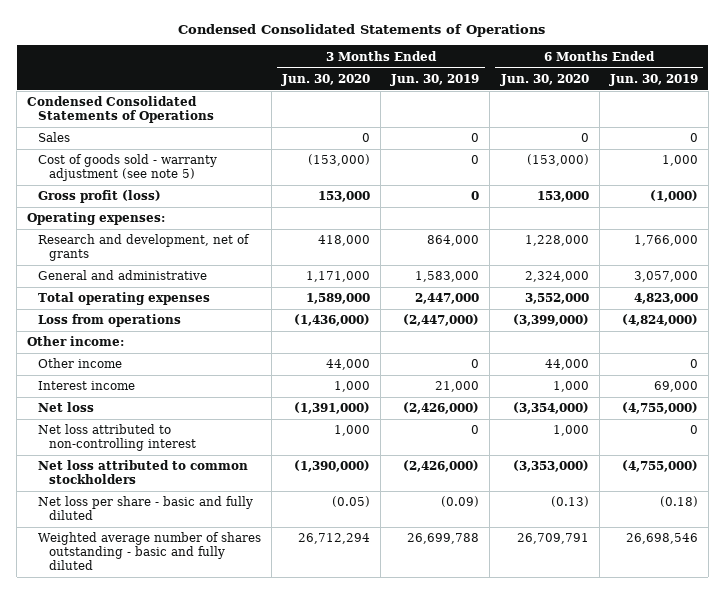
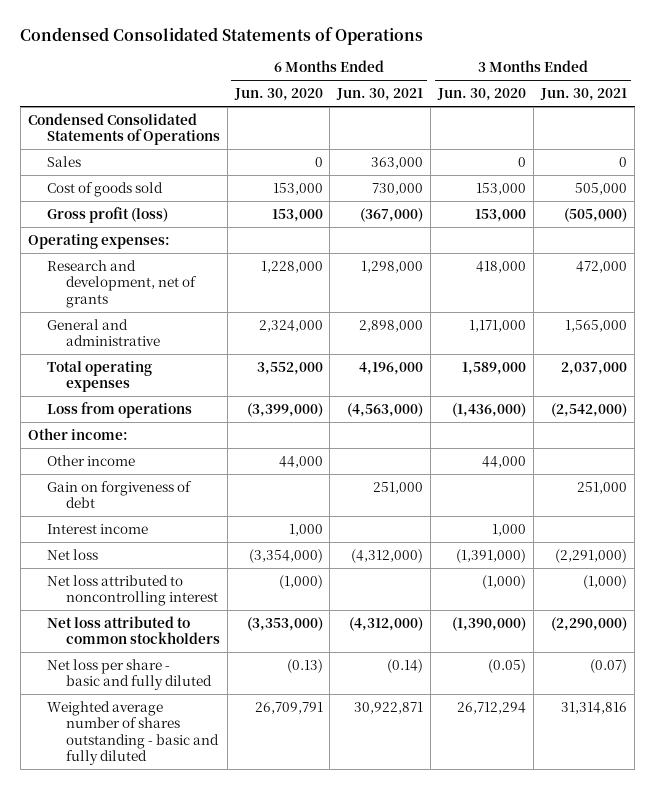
- | 3 Months Ended Jun. 30, 2020 | 3 Months Ended Jun. 30, 2019 | 6 Months Ended Jun. 30, 2020 | 6 Months Ended Jun. 30, 2019
+ | 6 Months Ended Jun. 30, 2020 | 6 Months Ended Jun. 30, 2021 | 3 Months Ended Jun. 30, 2020 | 3 Months Ended Jun. 30, 2021
- Cost of goods sold - warranty adjustment (see note 5) | (153,000) | 0 | (153,000) | 1,000
+ Cost of goods sold | 153,000 | 730,000 | 153,000 | 505,000
+ Gain on forgiveness of debt | | 251,000 | | 251,000
- Net loss attributed to non-controlling interest | 1,000 | 0 | 1,000 | 0
+ Net loss attributed to noncontrolling interest | (1,000) | | (1,000) | (1,000)

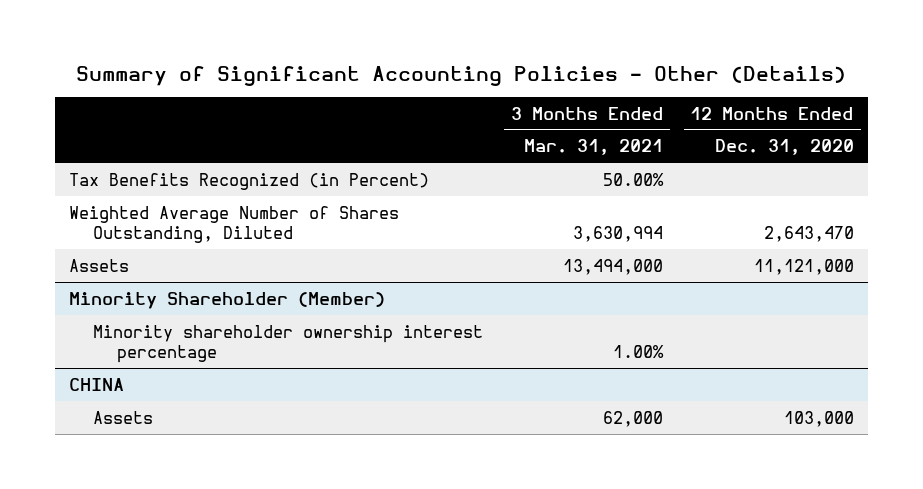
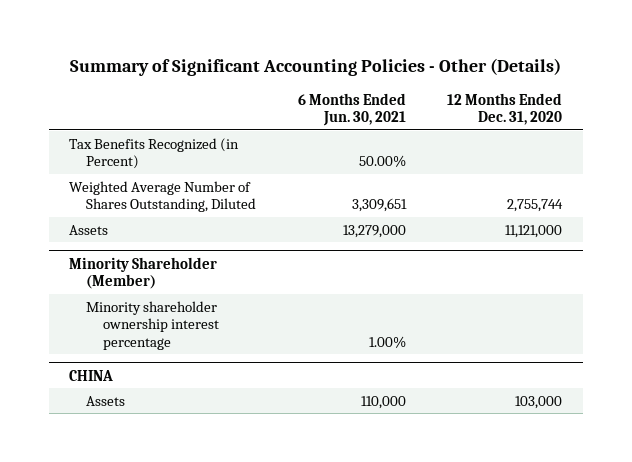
- | 3 Months Ended Mar. 31, 2021 | 12 Months Ended Dec. 31, 2020
+ | 6 Months Ended Jun. 30, 2021 | 12 Months Ended Dec. 31, 2020
- Weighted Average Number of Shares Outstanding, Diluted | 3,630,994 | 2,643,470
+ Weighted Average Number of Shares Outstanding, Diluted | 3,309,651 | 2,755,744

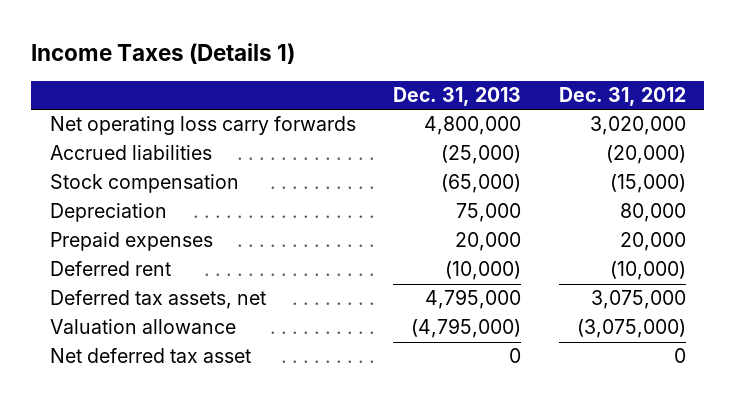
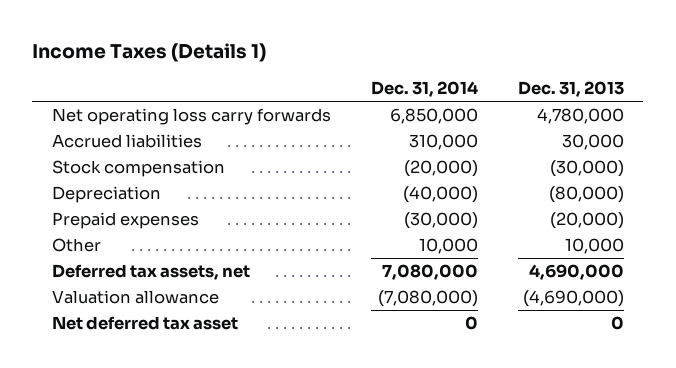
- | Dec. 31, 2013 | Dec. 31, 2012
+ | Dec. 31, 2014 | Dec. 31, 2013
- Net operating loss carry forwards | 4,800,000 | 3,020,000
- Accrued liabilities | (25,000) | (20,000)
- Stock compensation | (65,000) | (15,000)
- Depreciation | 75,000 | 80,000
- Prepaid expenses | 20,000 | 20,000
- Deferred rent | (10,000) | (10,000)
- Deferred tax assets, net | 4,795,000 | 3,075,000
- Valuation allowance | (4,795,000) | (3,075,000)
+ Net operating loss carry forwards | 6,850,000 | 4,780,000
+ Accrued liabilities | 310,000 | 30,000
+ Stock compensation | (20,000) | (30,000)
+ Depreciation | (40,000) | (80,000)
+ Prepaid expenses | (30,000) | (20,000)
+ Other | 10,000 | 10,000
+ Deferred tax assets, net | 7,080,000 | 4,690,000
+ Valuation allowance | (7,080,000) | (4,690,000)

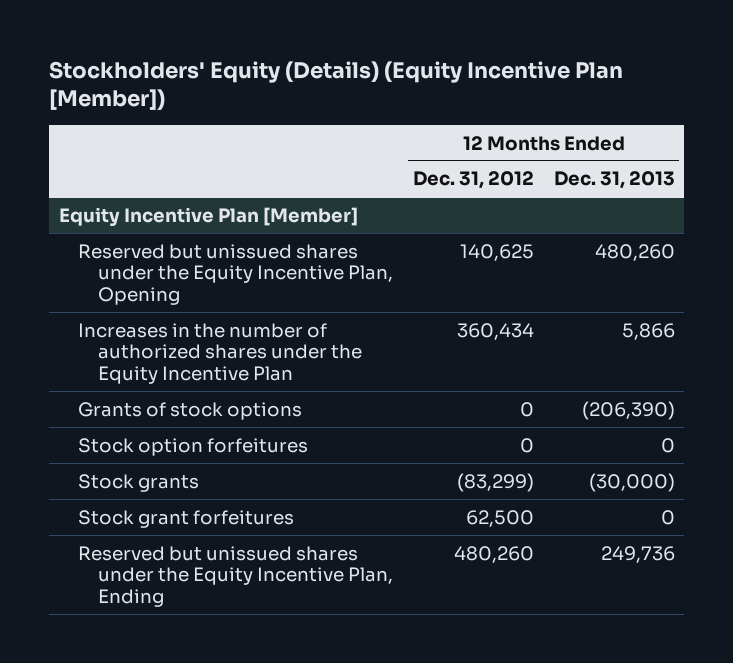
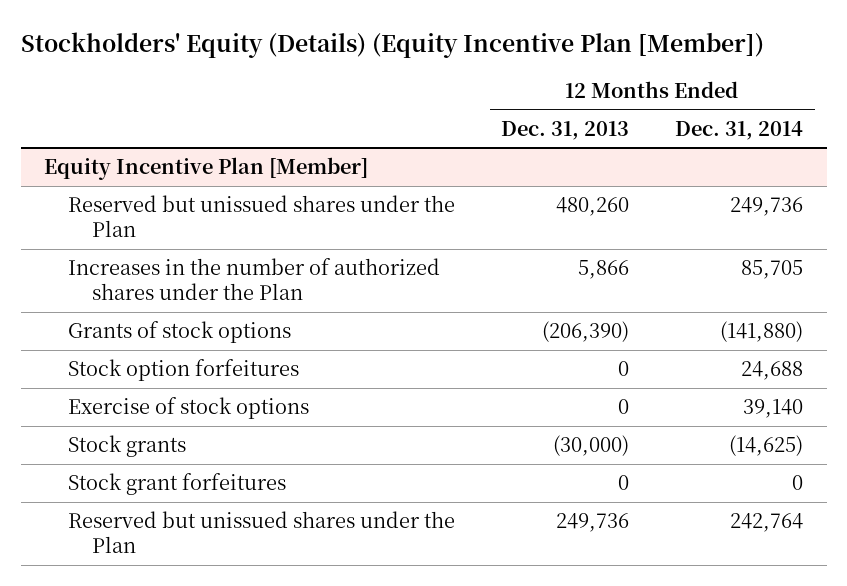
- | 12 Months Ended Dec. 31, 2012 | 12 Months Ended Dec. 31, 2013
+ | 12 Months Ended Dec. 31, 2013 | 12 Months Ended Dec. 31, 2014
@ Equity Incentive Plan [Member]
- Reserved but unissued shares under the Equity Incentive Plan, Opening | 140,625 | 480,260
- Increases in the number of authorized shares under the Equity Incentive Plan | 360,434 | 5,866
+ Reserved but unissued shares under the Plan | 480,260 | 249,736
+ Increases in the number of authorized shares under the Plan | 5,866 | 85,705
+ Exercise of stock options | 0 | 39,140
- Reserved but unissued shares under the Equity Incentive Plan, Ending | 480,260 | 249,736
+ Reserved but unissued shares under the Plan | 249,736 | 242,764

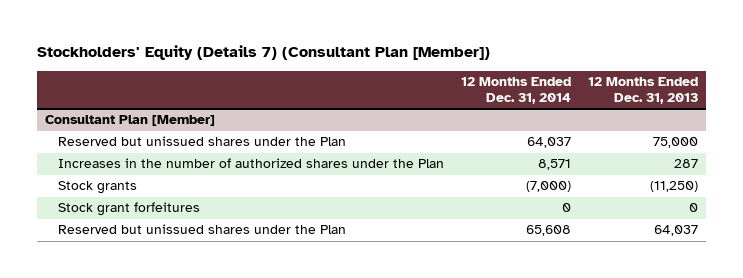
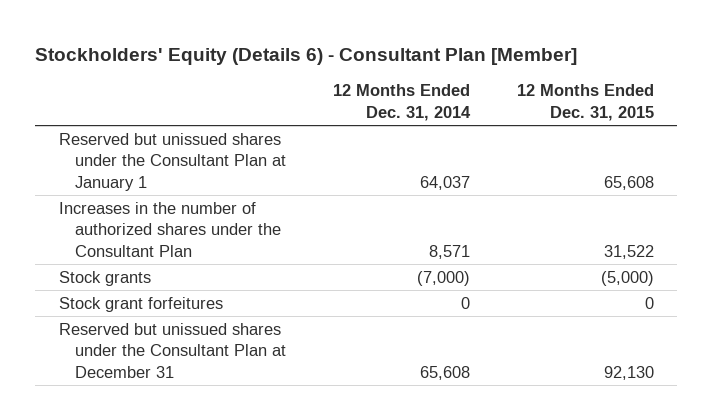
- Stockholders' Equity (Details 7) (Consultant Plan [Member])
+ Stockholders' Equity (Details 6) - Consultant Plan [Member]
- | 12 Months Ended Dec. 31, 2014 | 12 Months Ended Dec. 31, 2013
+ | 12 Months Ended Dec. 31, 2014 | 12 Months Ended Dec. 31, 2015
- Consultant Plan [Member]
- Reserved but unissued shares under the Plan | 64,037 | 75,000
- Increases in the number of authorized shares under the Plan | 8,571 | 287
+ Reserved but unissued shares under the Consultant Plan at January 1 | 64,037 | 65,608
+ Increases in the number of authorized shares under the Consultant Plan | 8,571 | 31,522
- Reserved but unissued shares under the Plan | 65,608 | 64,037
+ Reserved but unissued shares under the Consultant Plan at December 31 | 65,608 | 92,130

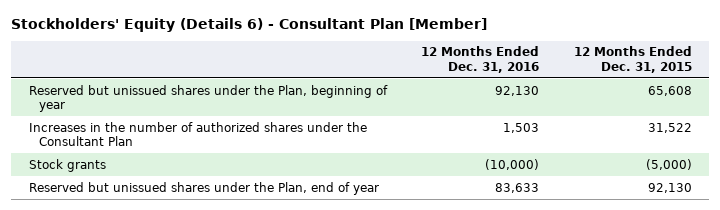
- | 12 Months Ended Dec. 31, 2014 | 12 Months Ended Dec. 31, 2015
+ | 12 Months Ended Dec. 31, 2016 | 12 Months Ended Dec. 31, 2015
- Reserved but unissued shares under the Consultant Plan at January 1 | 64,037 | 65,608
+ Reserved but unissued shares under the Plan, beginning of year | 92,130 | 65,608
- Stock grant forfeitures | 0 | 0
- Reserved but unissued shares under the Consultant Plan at December 31 | 65,608 | 92,130
+ Reserved but unissued shares under the Plan, end of year | 83,633 | 92,130

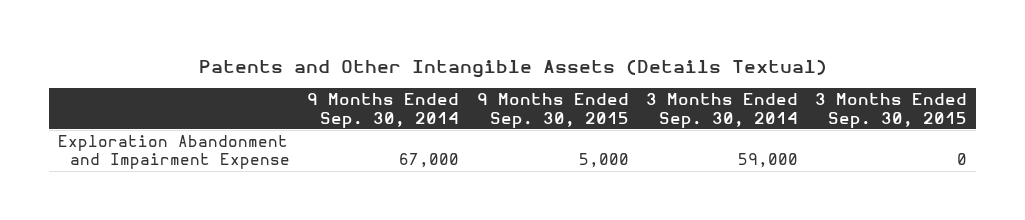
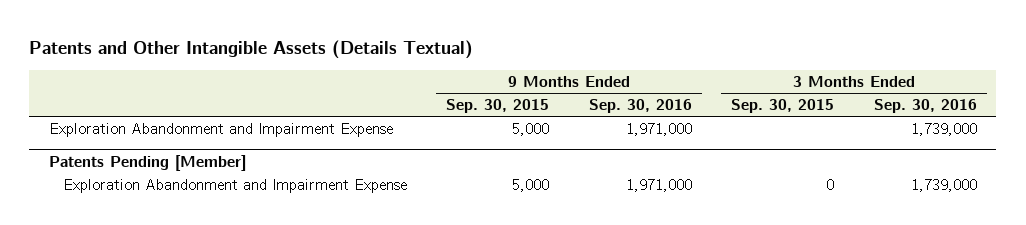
- | 9 Months Ended Sep. 30, 2014 | 9 Months Ended Sep. 30, 2015 | 3 Months Ended Sep. 30, 2014 | 3 Months Ended Sep. 30, 2015
+ | 9 Months Ended Sep. 30, 2015 | 9 Months Ended Sep. 30, 2016 | 3 Months Ended Sep. 30, 2015 | 3 Months Ended Sep. 30, 2016
+ Exploration Abandonment and Impairment Expense | 5,000 | 1,971,000 | | 1,739,000
+ Patents Pending [Member]

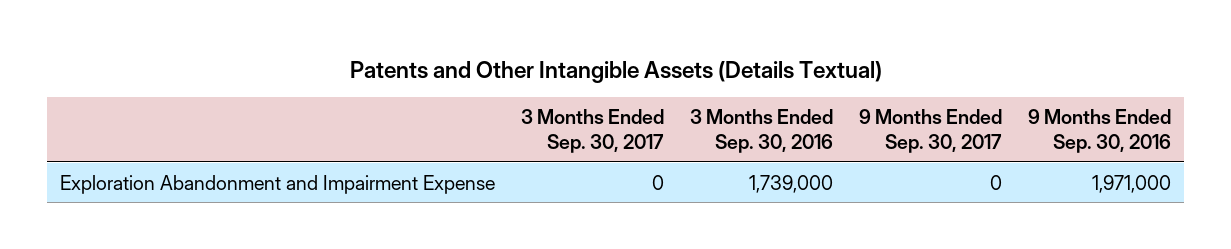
- | 9 Months Ended Sep. 30, 2015 | 9 Months Ended Sep. 30, 2016 | 3 Months Ended Sep. 30, 2015 | 3 Months Ended Sep. 30, 2016
+ | 3 Months Ended Sep. 30, 2017 | 3 Months Ended Sep. 30, 2016 | 9 Months Ended Sep. 30, 2017 | 9 Months Ended Sep. 30, 2016
- Patents Pending [Member]
- Exploration Abandonment and Impairment Expense | 5,000 | 1,971,000 | 0 | 1,739,000

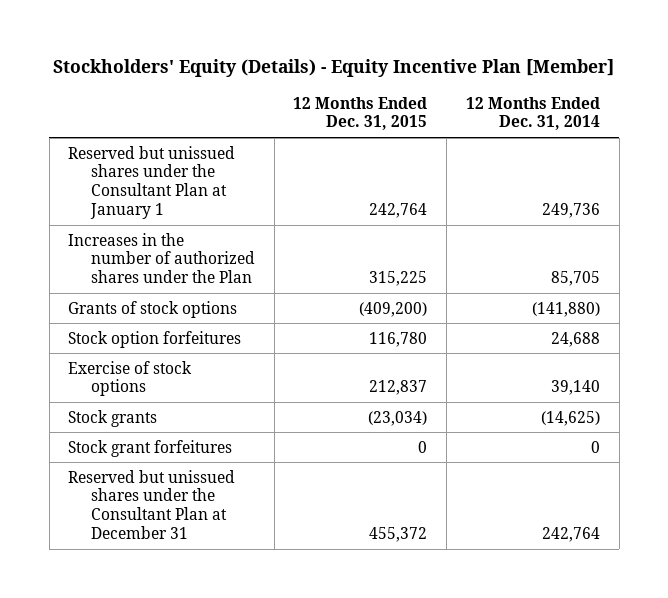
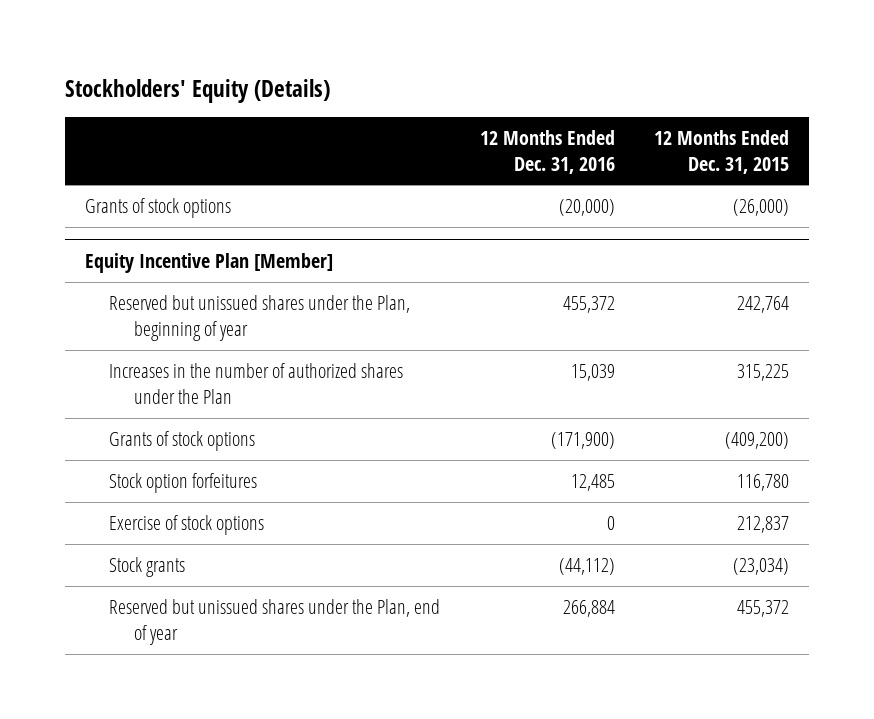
- Stockholders' Equity (Details) - Equity Incentive Plan [Member]
+ Stockholders' Equity (Details)
- | 12 Months Ended Dec. 31, 2015 | 12 Months Ended Dec. 31, 2014
+ | 12 Months Ended Dec. 31, 2016 | 12 Months Ended Dec. 31, 2015
- Reserved but unissued shares under the Consultant Plan at January 1 | 242,764 | 249,736
+ Grants of stock options | (20,000) | (26,000)
+ Equity Incentive Plan [Member]
+ Reserved but unissued shares under the Plan, beginning of year | 455,372 | 242,764
- Stock grant forfeitures | 0 | 0
- Reserved but unissued shares under the Consultant Plan at December 31 | 455,372 | 242,764
+ Reserved but unissued shares under the Plan, end of year | 266,884 | 455,372

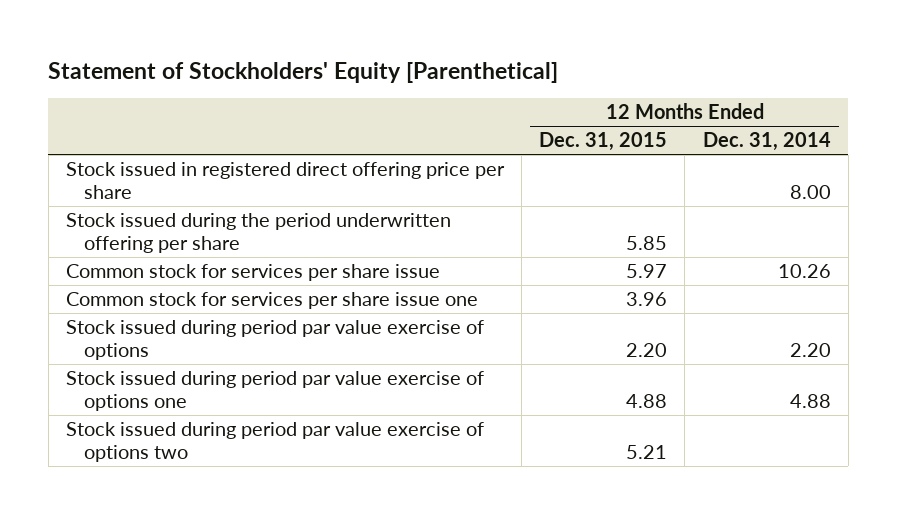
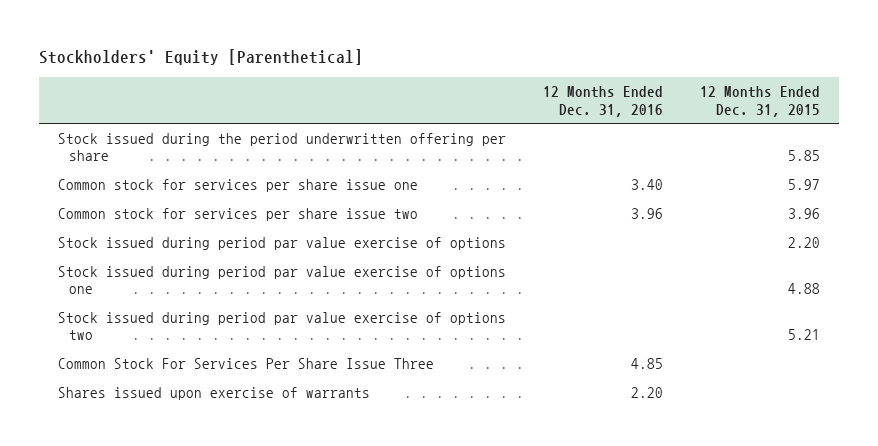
- Statement of Stockholders' Equity [Parenthetical]
+ Stockholders' Equity [Parenthetical]
- | 12 Months Ended Dec. 31, 2015 | 12 Months Ended Dec. 31, 2014
+ | 12 Months Ended Dec. 31, 2016 | 12 Months Ended Dec. 31, 2015
- Stock issued in registered direct offering price per share | | 8.00
- Common stock for services per share issue | 5.97 | 10.26
- Common stock for services per share issue one | 3.96 |
+ Common stock for services per share issue one | 3.40 | 5.97
+ Common stock for services per share issue two | 3.96 | 3.96
+ Common Stock For Services Per Share Issue Three | 4.85 |
+ Shares issued upon exercise of warrants | 2.20 |

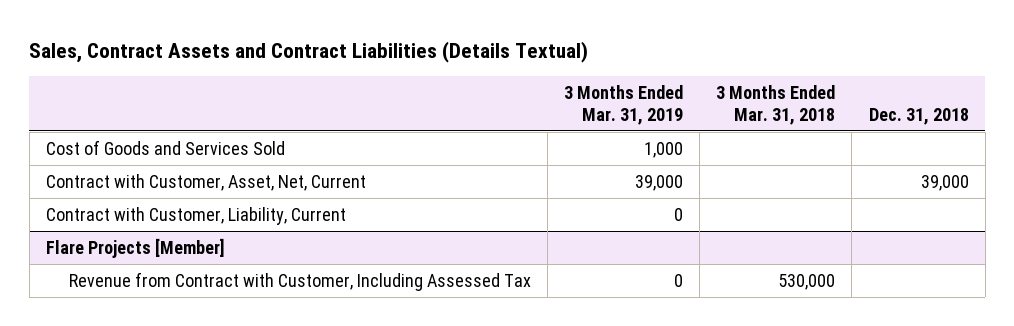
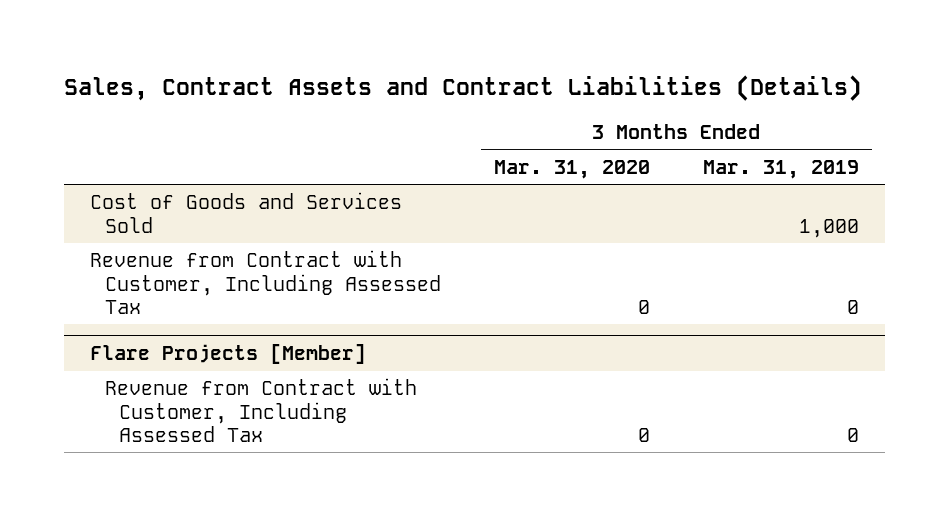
- Sales, Contract Assets and Contract Liabilities (Details Textual)
+ Sales, Contract Assets and Contract Liabilities (Details)
- | 3 Months Ended Mar. 31, 2019 | 3 Months Ended Mar. 31, 2018 | Dec. 31, 2018
+ | 3 Months Ended Mar. 31, 2020 | 3 Months Ended Mar. 31, 2019
- Contract with Customer, Asset, Net, Current | 39,000 | | 39,000
- Contract with Customer, Liability, Current | 0 | |
+ Revenue from Contract with Customer, Including Assessed Tax | 0 | 0

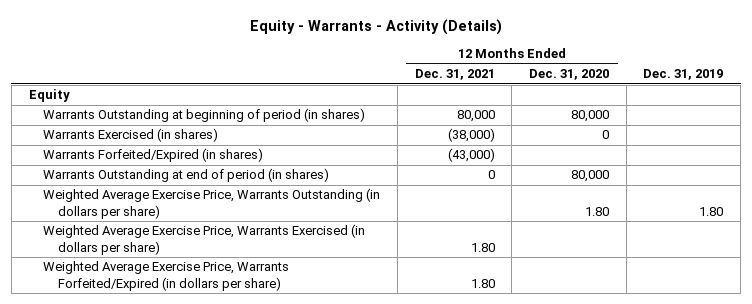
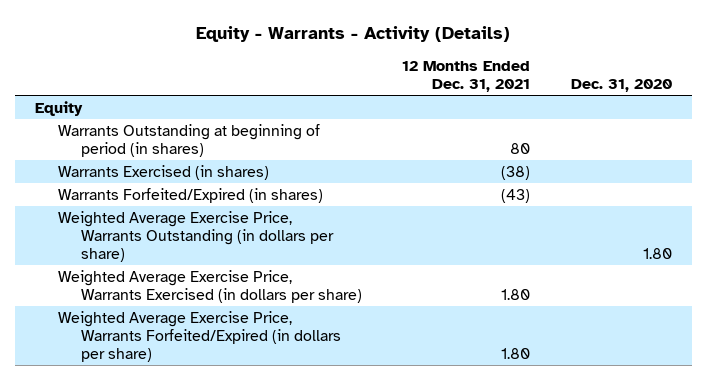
- | 12 Months Ended Dec. 31, 2021 | 12 Months Ended Dec. 31, 2020 | Dec. 31, 2019
+ | 12 Months Ended Dec. 31, 2021 | Dec. 31, 2020
- Warrants Outstanding at beginning of period (in shares) | 80,000 | 80,000 |
- Warrants Exercised (in shares) | (38,000) | 0 |
- Warrants Forfeited/Expired (in shares) | (43,000) | |
- Warrants Outstanding at end of period (in shares) | 0 | 80,000 |
+ Warrants Outstanding at beginning of period (in shares) | 80 |
+ Warrants Exercised (in shares) | (38) |
+ Warrants Forfeited/Expired (in shares) | (43) |

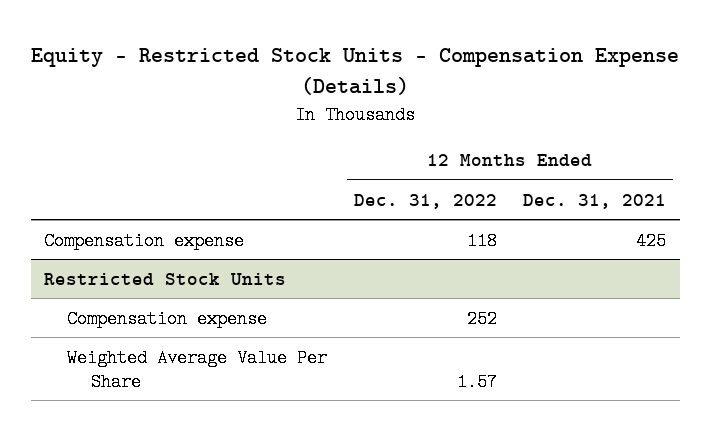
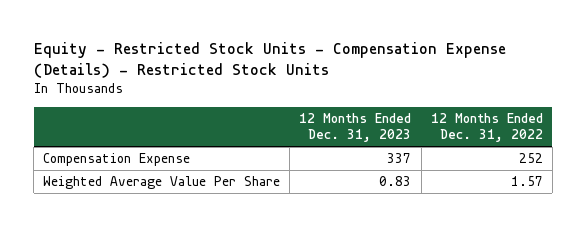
- Equity - Restricted Stock Units - Compensation Expense (Details)
+ Equity - Restricted Stock Units - Compensation Expense (Details) - Restricted Stock Units
- | 12 Months Ended Dec. 31, 2022 | 12 Months Ended Dec. 31, 2021
+ | 12 Months Ended Dec. 31, 2023 | 12 Months Ended Dec. 31, 2022
- Compensation expense | 118 | 425
- Restricted Stock Units
- Compensation expense | 252 |
+ Compensation Expense | 337 | 252

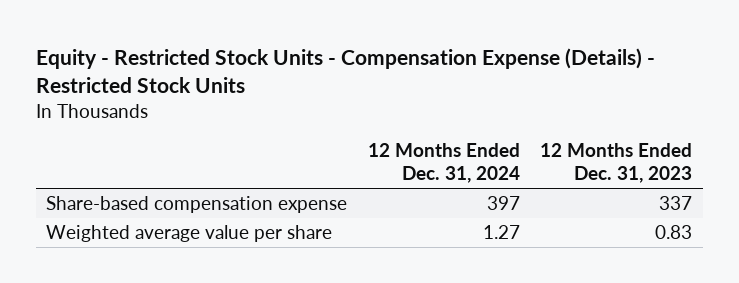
- | 12 Months Ended Dec. 31, 2023 | 12 Months Ended Dec. 31, 2022
+ | 12 Months Ended Dec. 31, 2024 | 12 Months Ended Dec. 31, 2023
- Compensation Expense | 337 | 252
- Weighted Average Value Per Share | 0.83 | 1.57
+ Share-based compensation expense | 397 | 337
+ Weighted average value per share | 1.27 | 0.83

